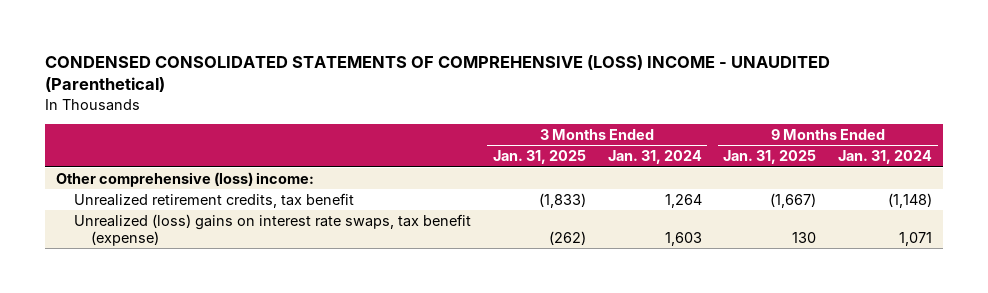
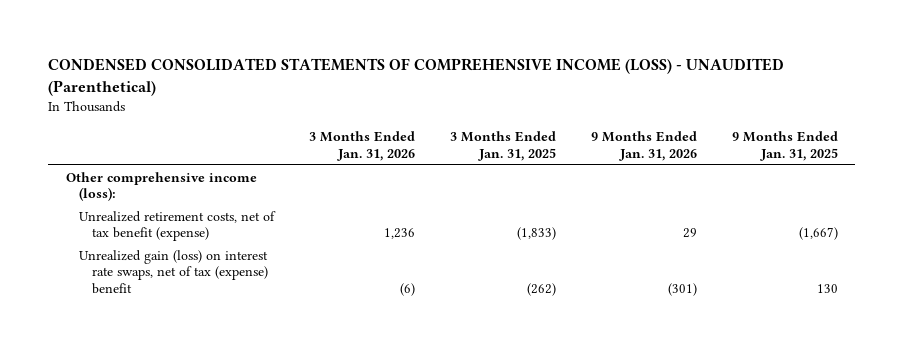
- CONDENSED CONSOLIDATED STATEMENTS OF COMPREHENSIVE (LOSS) INCOME - UNAUDITED (Parenthetical)
+ CONDENSED CONSOLIDATED STATEMENTS OF COMPREHENSIVE INCOME (LOSS) - UNAUDITED (Parenthetical)
- | 3 Months Ended Jan. 31, 2025 | 3 Months Ended Jan. 31, 2024 | 9 Months Ended Jan. 31, 2025 | 9 Months Ended Jan. 31, 2024
+ | 3 Months Ended Jan. 31, 2026 | 3 Months Ended Jan. 31, 2025 | 9 Months Ended Jan. 31, 2026 | 9 Months Ended Jan. 31, 2025
- Other comprehensive (loss) income:
- Unrealized retirement credits, tax benefit | (1,833) | 1,264 | (1,667) | (1,148)
- Unrealized (loss) gains on interest rate swaps, tax benefit (expense) | (262) | 1,603 | 130 | 1,071
+ Other comprehensive income (loss):
+ Unrealized retirement costs, net of tax benefit (expense) | 1,236 | (1,833) | 29 | (1,667)
+ Unrealized gain (loss) on interest rate swaps, net of tax (expense) benefit | (6) | (262) | (301) | 130

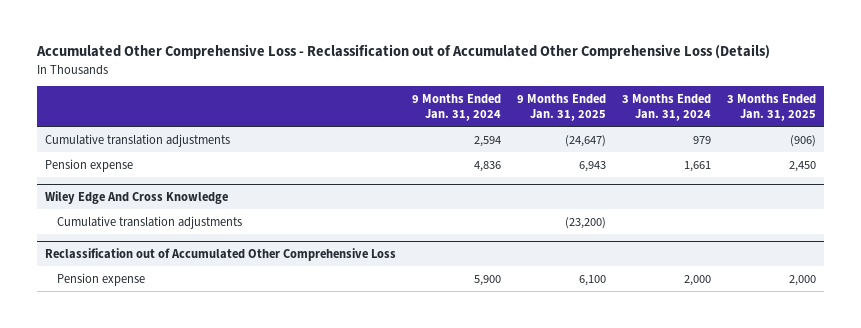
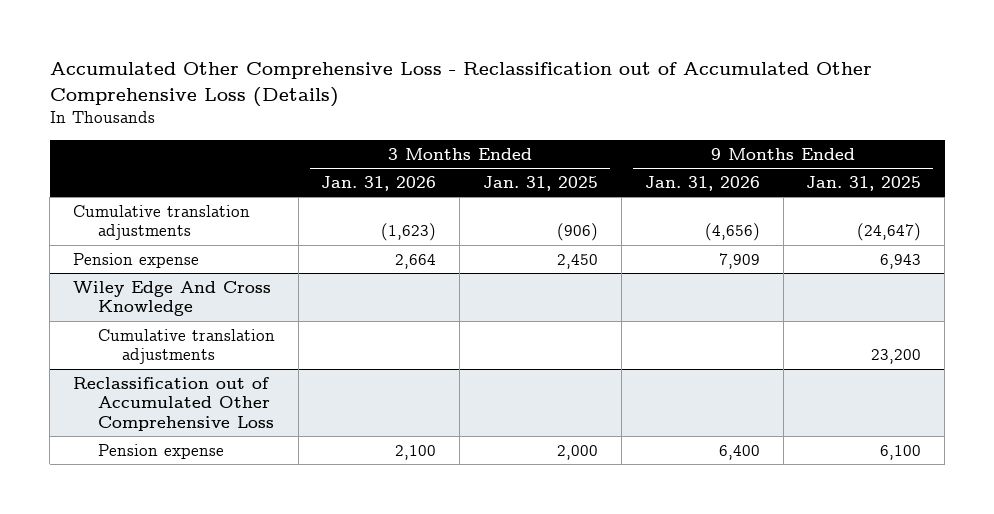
- | 9 Months Ended Jan. 31, 2024 | 9 Months Ended Jan. 31, 2025 | 3 Months Ended Jan. 31, 2024 | 3 Months Ended Jan. 31, 2025
+ | 3 Months Ended Jan. 31, 2026 | 3 Months Ended Jan. 31, 2025 | 9 Months Ended Jan. 31, 2026 | 9 Months Ended Jan. 31, 2025
@ Wiley Edge And Cross Knowledge
- Cumulative translation adjustments | | (23,200) | |
+ Cumulative translation adjustments | | | | 23,200

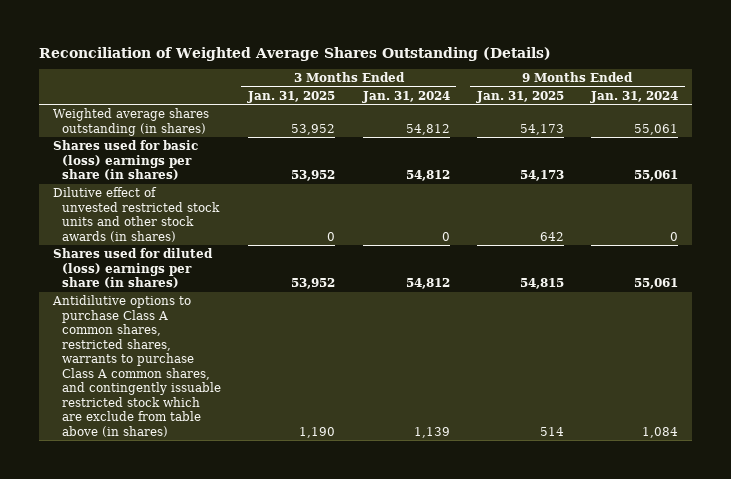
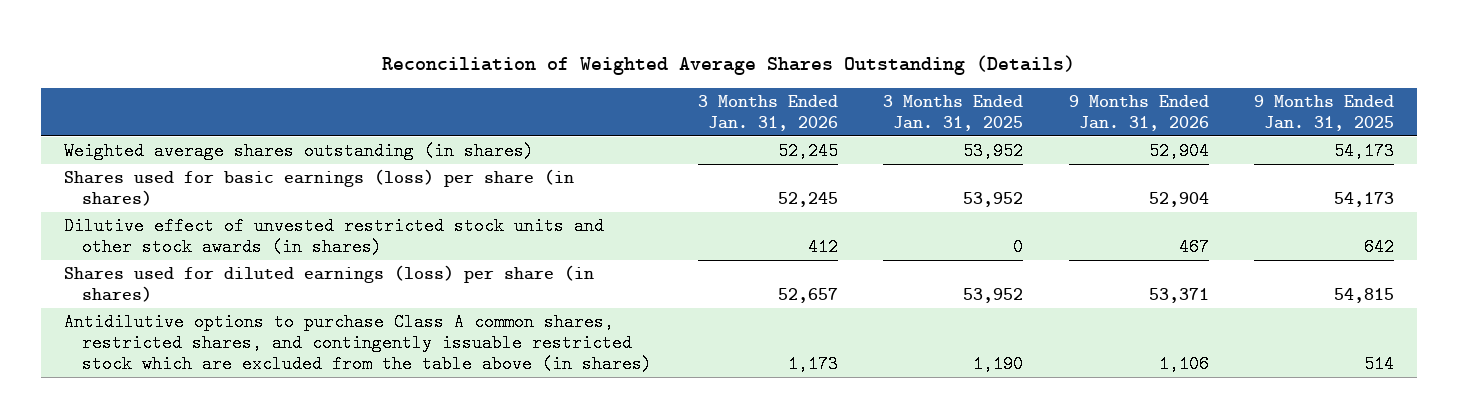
- | 3 Months Ended Jan. 31, 2025 | 3 Months Ended Jan. 31, 2024 | 9 Months Ended Jan. 31, 2025 | 9 Months Ended Jan. 31, 2024
+ | 3 Months Ended Jan. 31, 2026 | 3 Months Ended Jan. 31, 2025 | 9 Months Ended Jan. 31, 2026 | 9 Months Ended Jan. 31, 2025
- Shares used for basic (loss) earnings per share (in shares) | 53,952 | 54,812 | 54,173 | 55,061
+ Shares used for basic earnings (loss) per share (in shares) | 52,245 | 53,952 | 52,904 | 54,173
- Shares used for diluted (loss) earnings per share (in shares) | 53,952 | 54,812 | 54,815 | 55,061
- Antidilutive options to purchase Class A common shares, restricted shares, warrants to purchase Class A common shares, and contingently issuable restricted stock which are exclude from table above (in shares) | 1,190 | 1,139 | 514 | 1,084
+ Shares used for diluted earnings (loss) per share (in shares) | 52,657 | 53,952 | 53,371 | 54,815
+ Antidilutive options to purchase Class A common shares, restricted shares, and contingently issuable restricted stock which are excluded from the table above (in shares) | 1,173 | 1,190 | 1,106 | 514

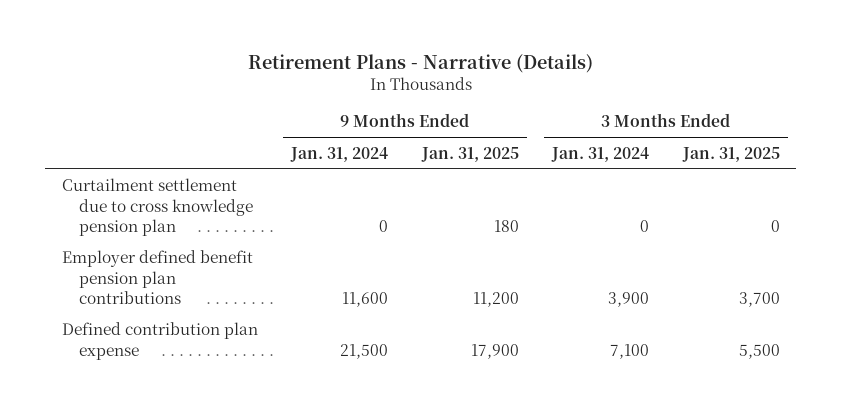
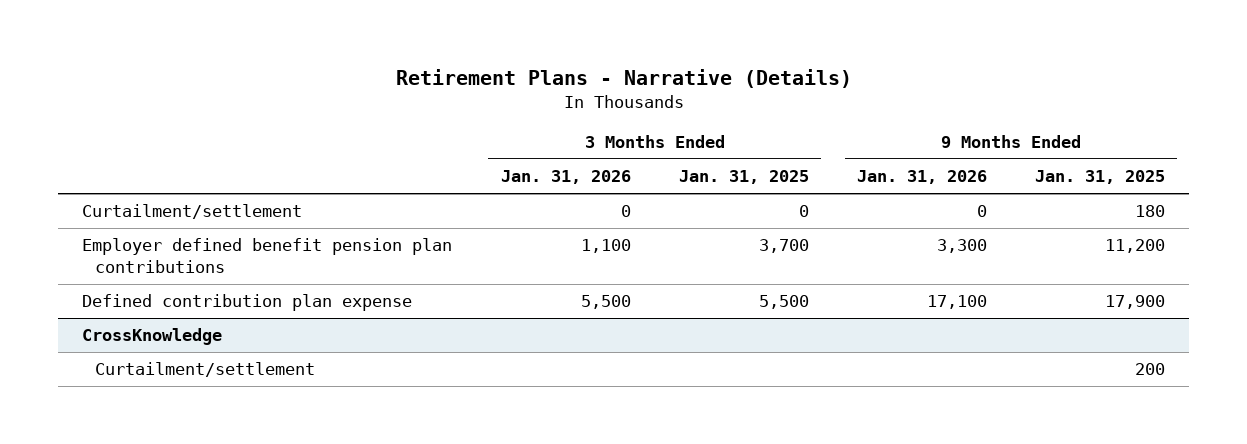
- | 9 Months Ended Jan. 31, 2024 | 9 Months Ended Jan. 31, 2025 | 3 Months Ended Jan. 31, 2024 | 3 Months Ended Jan. 31, 2025
+ | 3 Months Ended Jan. 31, 2026 | 3 Months Ended Jan. 31, 2025 | 9 Months Ended Jan. 31, 2026 | 9 Months Ended Jan. 31, 2025
- Curtailment settlement due to cross knowledge pension plan | 0 | 180 | 0 | 0
+ Curtailment/settlement | 0 | 0 | 0 | 180
+ CrossKnowledge
+ Curtailment/settlement | | | | 200

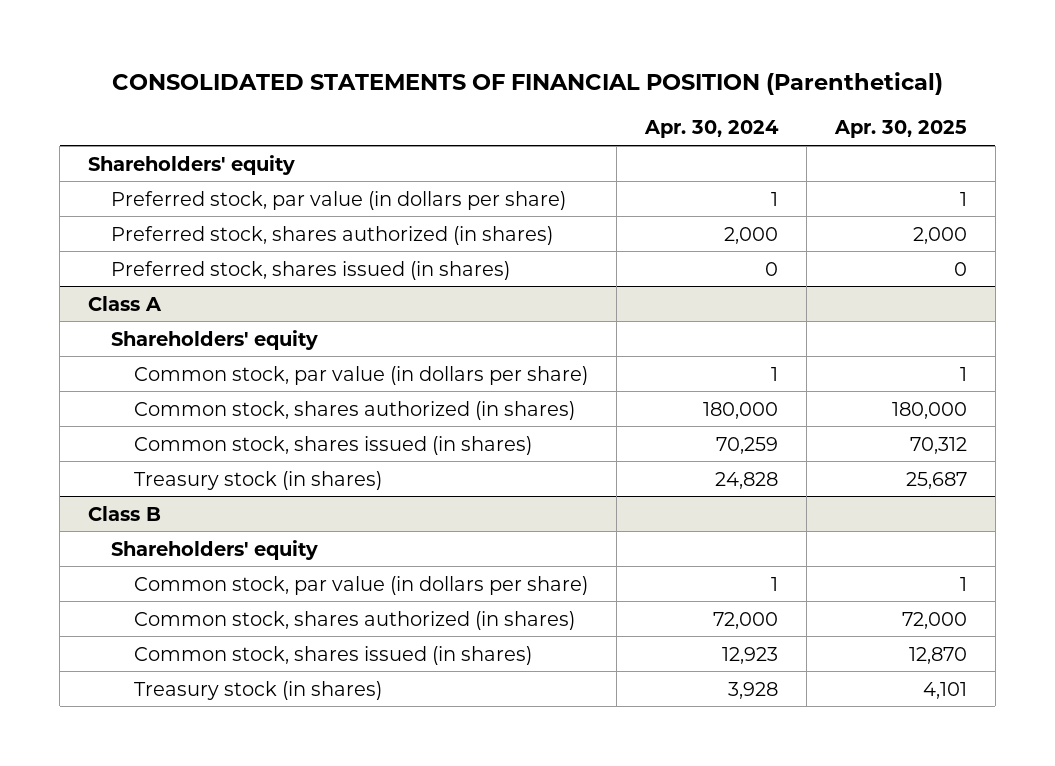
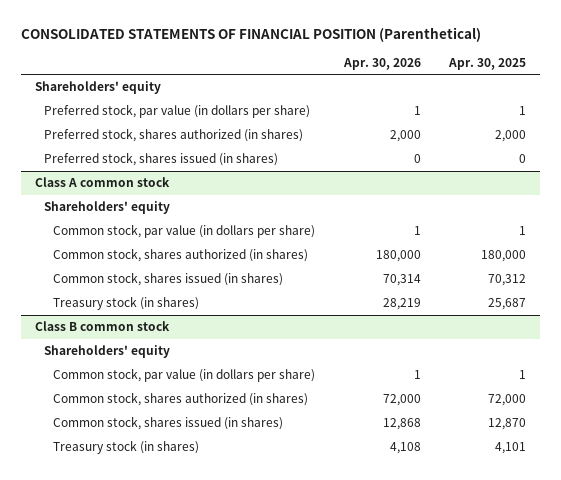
- | Apr. 30, 2024 | Apr. 30, 2025
+ | Apr. 30, 2026 | Apr. 30, 2025
- Class A
+ Class A common stock
- Class B
+ Class B common stock

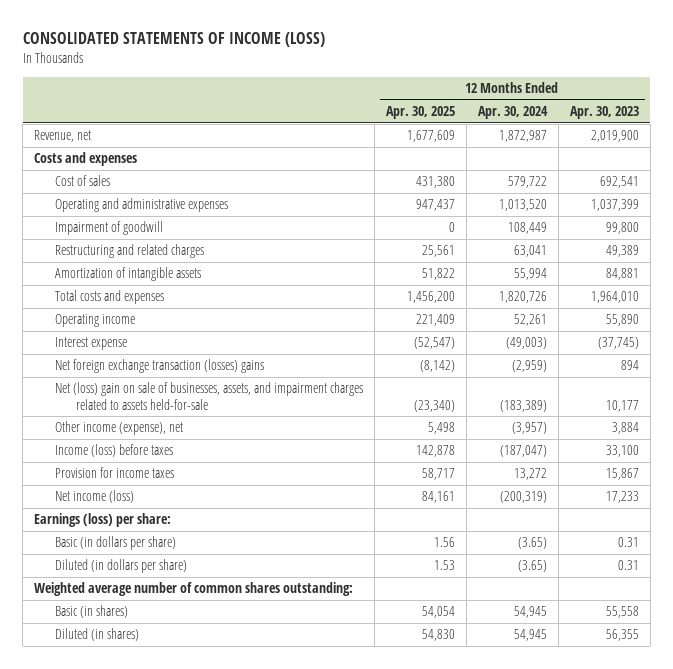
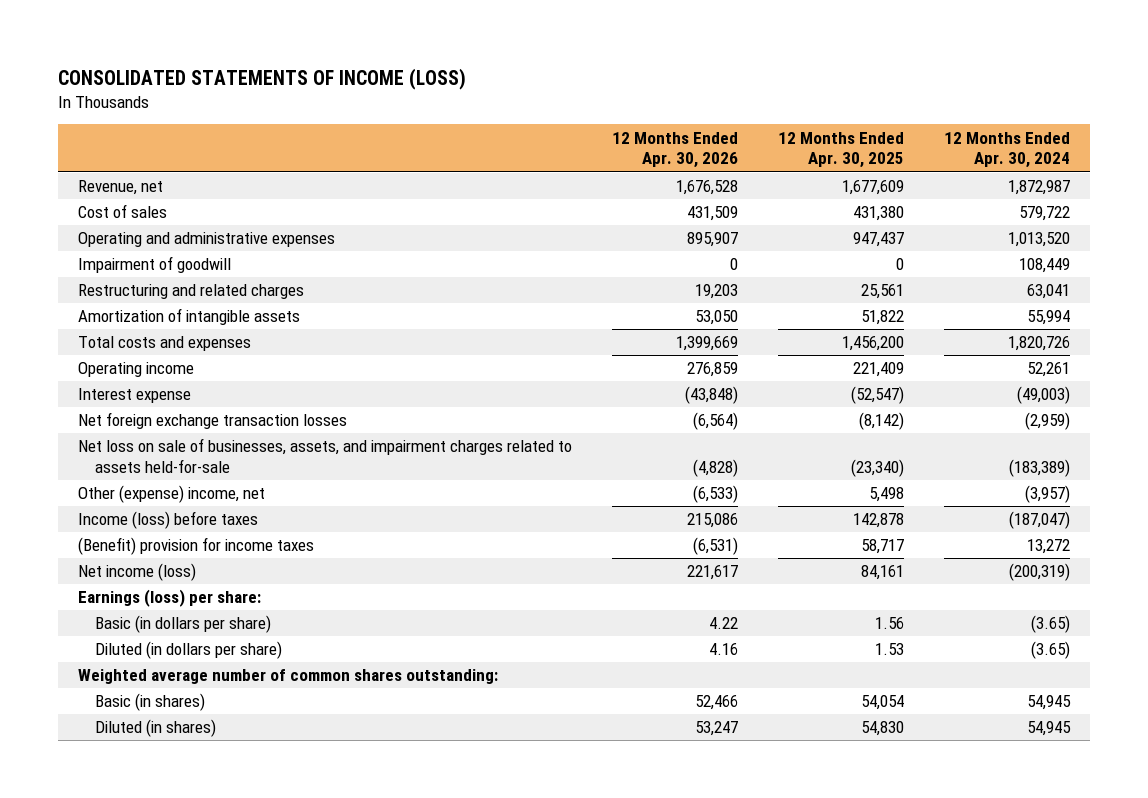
- | 12 Months Ended Apr. 30, 2025 | 12 Months Ended Apr. 30, 2024 | 12 Months Ended Apr. 30, 2023
+ | 12 Months Ended Apr. 30, 2026 | 12 Months Ended Apr. 30, 2025 | 12 Months Ended Apr. 30, 2024
- Costs and expenses
- Net foreign exchange transaction (losses) gains | (8,142) | (2,959) | 894
- Net (loss) gain on sale of businesses, assets, and impairment charges related to assets held-for-sale | (23,340) | (183,389) | 10,177
- Other income (expense), net | 5,498 | (3,957) | 3,884
+ Net foreign exchange transaction losses | (6,564) | (8,142) | (2,959)
+ Net loss on sale of businesses, assets, and impairment charges related to assets held-for-sale | (4,828) | (23,340) | (183,389)
+ Other (expense) income, net | (6,533) | 5,498 | (3,957)
- Provision for income taxes | 58,717 | 13,272 | 15,867
+ (Benefit) provision for income taxes | (6,531) | 58,717 | 13,272

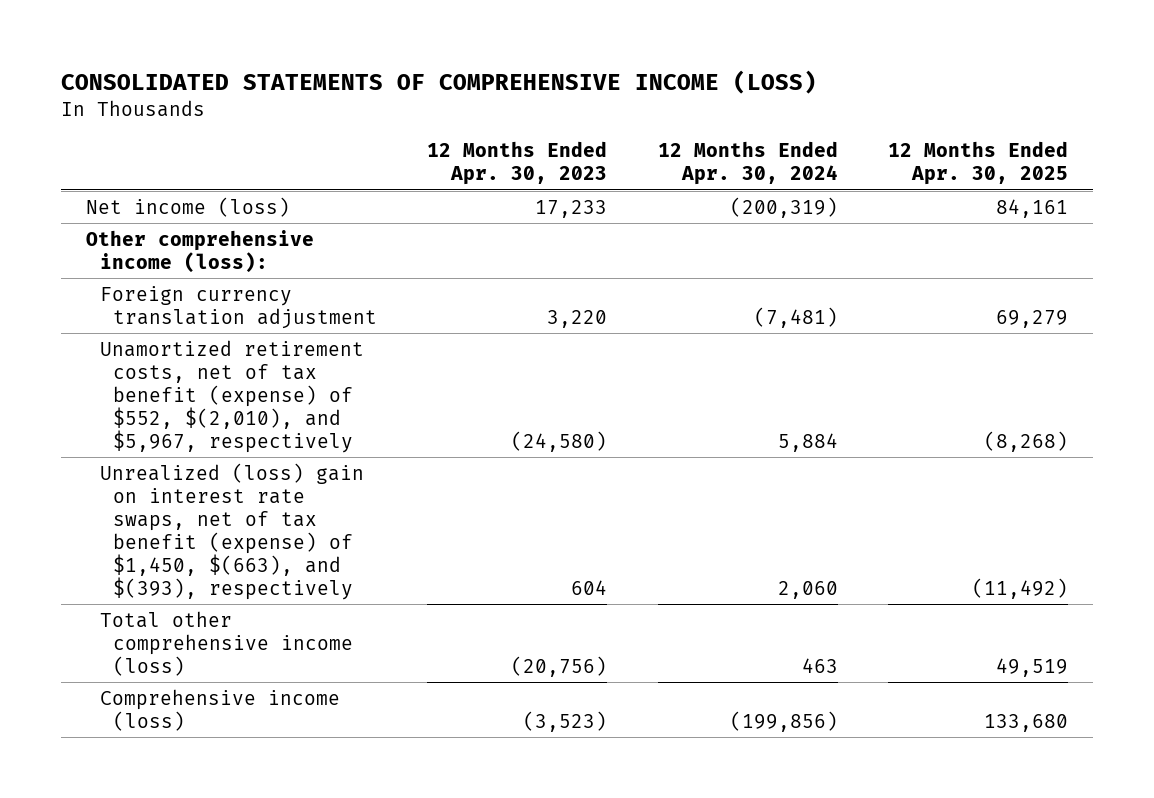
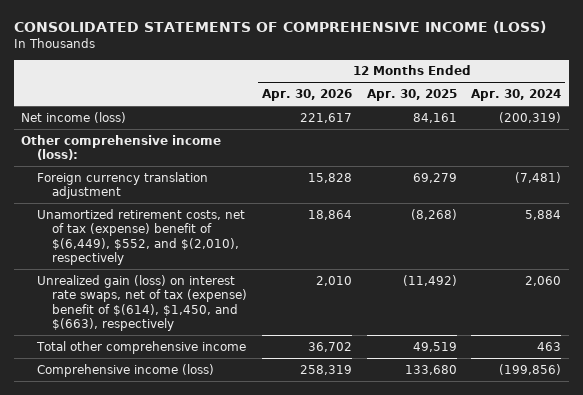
- | 12 Months Ended Apr. 30, 2023 | 12 Months Ended Apr. 30, 2024 | 12 Months Ended Apr. 30, 2025
+ | 12 Months Ended Apr. 30, 2026 | 12 Months Ended Apr. 30, 2025 | 12 Months Ended Apr. 30, 2024
- Unamortized retirement costs, net of tax benefit (expense) of $552, $(2,010), and $5,967, respectively | (24,580) | 5,884 | (8,268)
- Unrealized (loss) gain on interest rate swaps, net of tax benefit (expense) of $1,450, $(663), and $(393), respectively | 604 | 2,060 | (11,492)
- Total other comprehensive income (loss) | (20,756) | 463 | 49,519
+ Unamortized retirement costs, net of tax (expense) benefit of $(6,449), $552, and $(2,010), respectively | 18,864 | (8,268) | 5,884
+ Unrealized gain (loss) on interest rate swaps, net of tax (expense) benefit of $(614), $1,450, and $(663), respectively | 2,010 | (11,492) | 2,060
+ Total other comprehensive income | 36,702 | 49,519 | 463

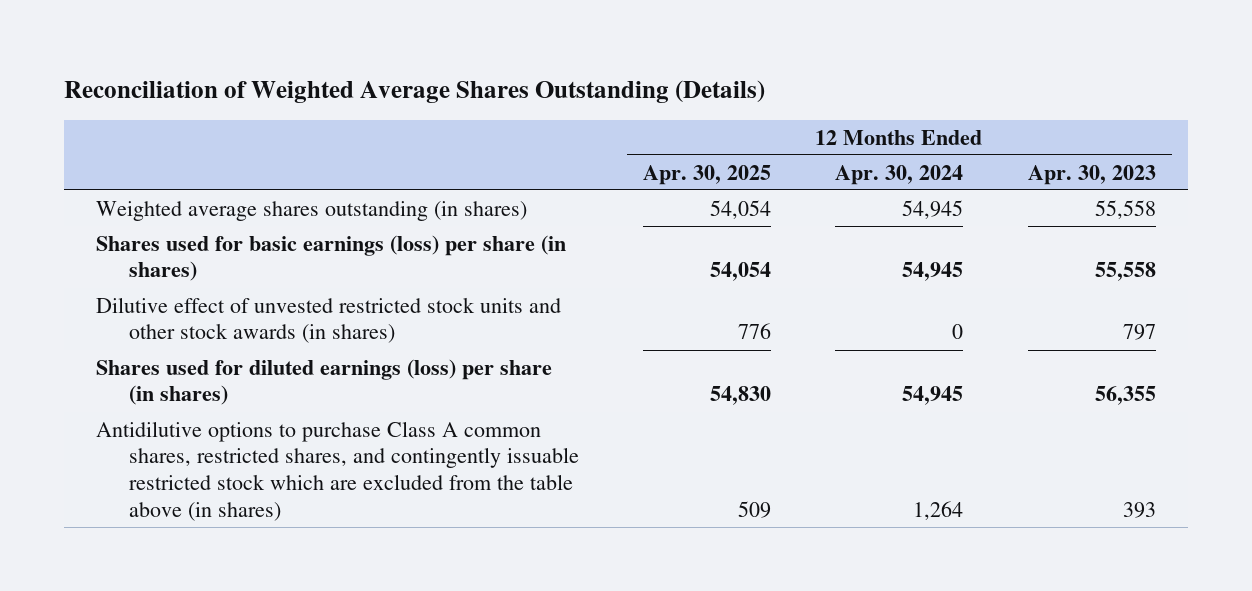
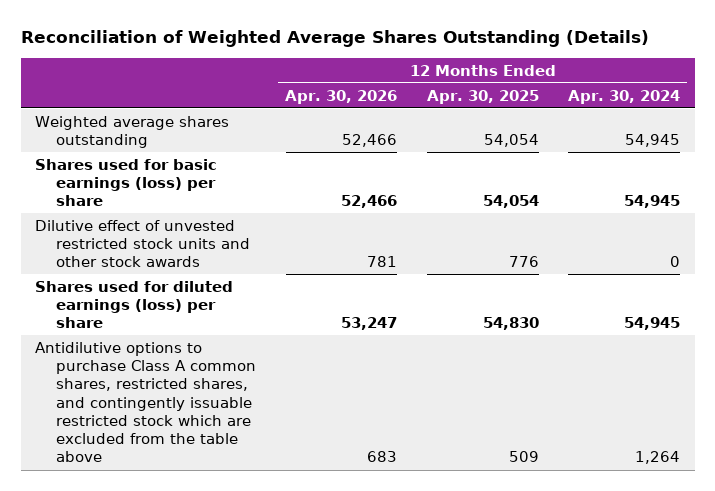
- | 12 Months Ended Apr. 30, 2025 | 12 Months Ended Apr. 30, 2024 | 12 Months Ended Apr. 30, 2023
+ | 12 Months Ended Apr. 30, 2026 | 12 Months Ended Apr. 30, 2025 | 12 Months Ended Apr. 30, 2024
- Weighted average shares outstanding (in shares) | 54,054 | 54,945 | 55,558
- Shares used for basic earnings (loss) per share (in shares) | 54,054 | 54,945 | 55,558
- Dilutive effect of unvested restricted stock units and other stock awards (in shares) | 776 | 0 | 797
- Shares used for diluted earnings (loss) per share (in shares) | 54,830 | 54,945 | 56,355
- Antidilutive options to purchase Class A common shares, restricted shares, and contingently issuable restricted stock which are excluded from the table above (in shares) | 509 | 1,264 | 393
+ Weighted average shares outstanding | 52,466 | 54,054 | 54,945
+ Shares used for basic earnings (loss) per share | 52,466 | 54,054 | 54,945
+ Dilutive effect of unvested restricted stock units and other stock awards | 781 | 776 | 0
+ Shares used for diluted earnings (loss) per share | 53,247 | 54,830 | 54,945
+ Antidilutive options to purchase Class A common shares, restricted shares, and contingently issuable restricted stock which are excluded from the table above | 683 | 509 | 1,264

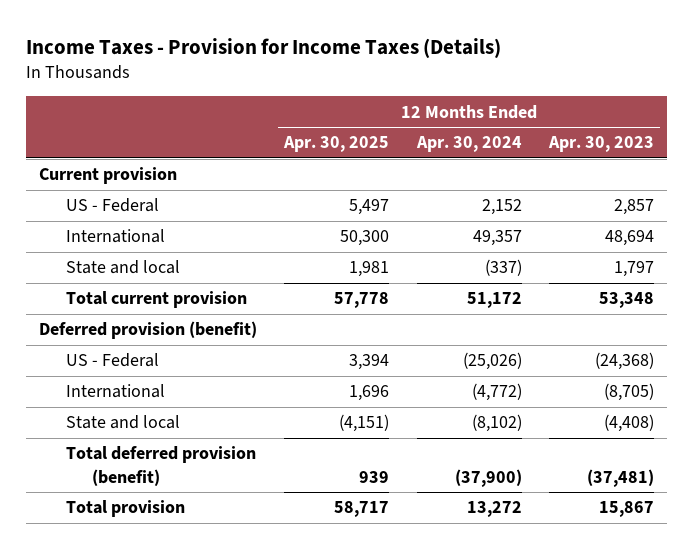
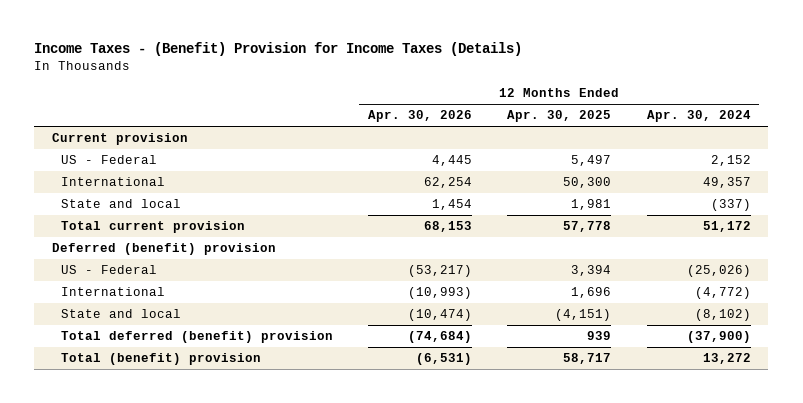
- Income Taxes - Provision for Income Taxes (Details)
+ Income Taxes - (Benefit) Provision for Income Taxes (Details)
- | 12 Months Ended Apr. 30, 2025 | 12 Months Ended Apr. 30, 2024 | 12 Months Ended Apr. 30, 2023
+ | 12 Months Ended Apr. 30, 2026 | 12 Months Ended Apr. 30, 2025 | 12 Months Ended Apr. 30, 2024
- Deferred provision (benefit)
+ Deferred (benefit) provision
- Total deferred provision (benefit) | 939 | (37,900) | (37,481)
- Total provision | 58,717 | 13,272 | 15,867
+ Total deferred (benefit) provision | (74,684) | 939 | (37,900)
+ Total (benefit) provision | (6,531) | 58,717 | 13,272

